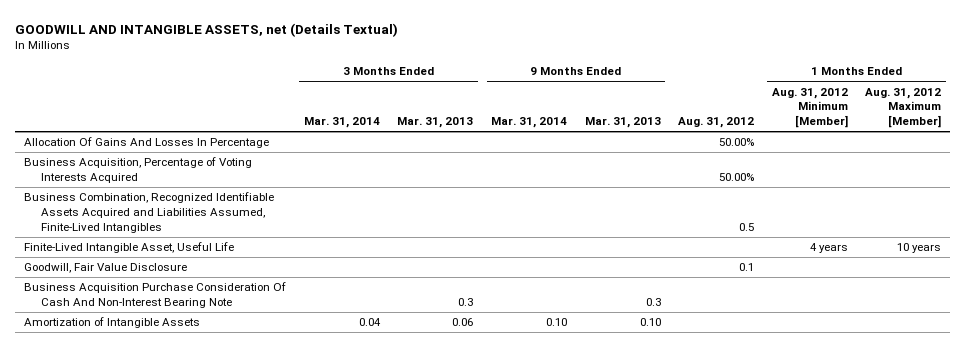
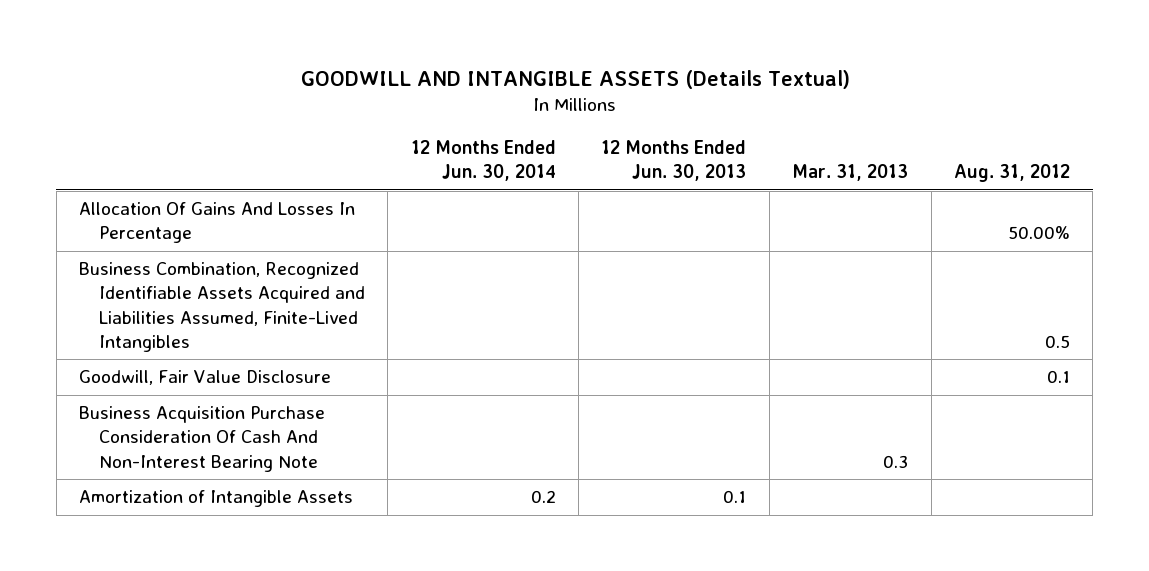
- GOODWILL AND INTANGIBLE ASSETS, net (Details Textual)
+ GOODWILL AND INTANGIBLE ASSETS (Details Textual)
- | 3 Months Ended Mar. 31, 2014 | 3 Months Ended Mar. 31, 2013 | 9 Months Ended Mar. 31, 2014 | 9 Months Ended Mar. 31, 2013 | Aug. 31, 2012 | 1 Months Ended Aug. 31, 2012 Minimum [Member] | 1 Months Ended Aug. 31, 2012 Maximum [Member]
+ | 12 Months Ended Jun. 30, 2014 | 12 Months Ended Jun. 30, 2013 | Mar. 31, 2013 | Aug. 31, 2012
- Business Acquisition, Percentage of Voting Interests Acquired | | | | | 50.00% | |
- Finite-Lived Intangible Asset, Useful Life | | | | | | 4 years | 10 years

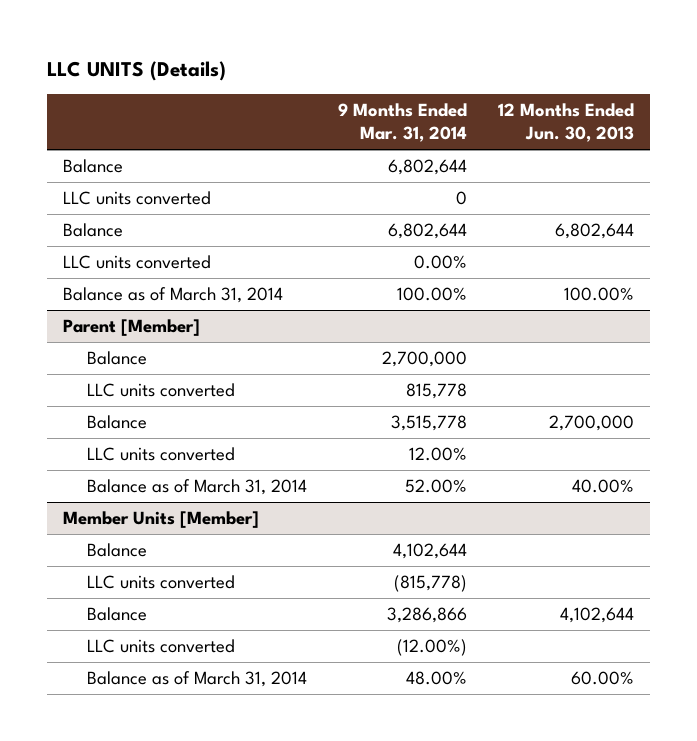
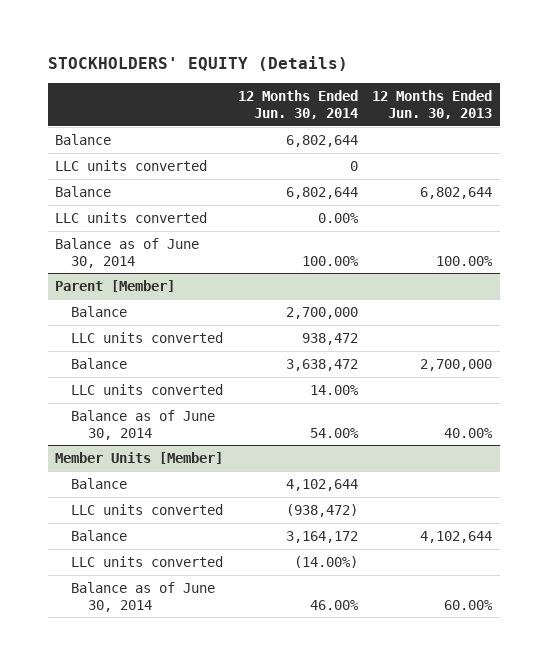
- LLC UNITS (Details)
+ STOCKHOLDERS' EQUITY (Details)
- | 9 Months Ended Mar. 31, 2014 | 12 Months Ended Jun. 30, 2013
+ | 12 Months Ended Jun. 30, 2014 | 12 Months Ended Jun. 30, 2013
- Balance as of March 31, 2014 | 100.00% | 100.00%
+ Balance as of June 30, 2014 | 100.00% | 100.00%
@ Parent [Member]
- Balance as of March 31, 2014 | 52.00% | 40.00%
+ Balance as of June 30, 2014 | 54.00% | 40.00%
@ Member Units [Member]
- Balance as of March 31, 2014 | 48.00% | 60.00%
+ Balance as of June 30, 2014 | 46.00% | 60.00%

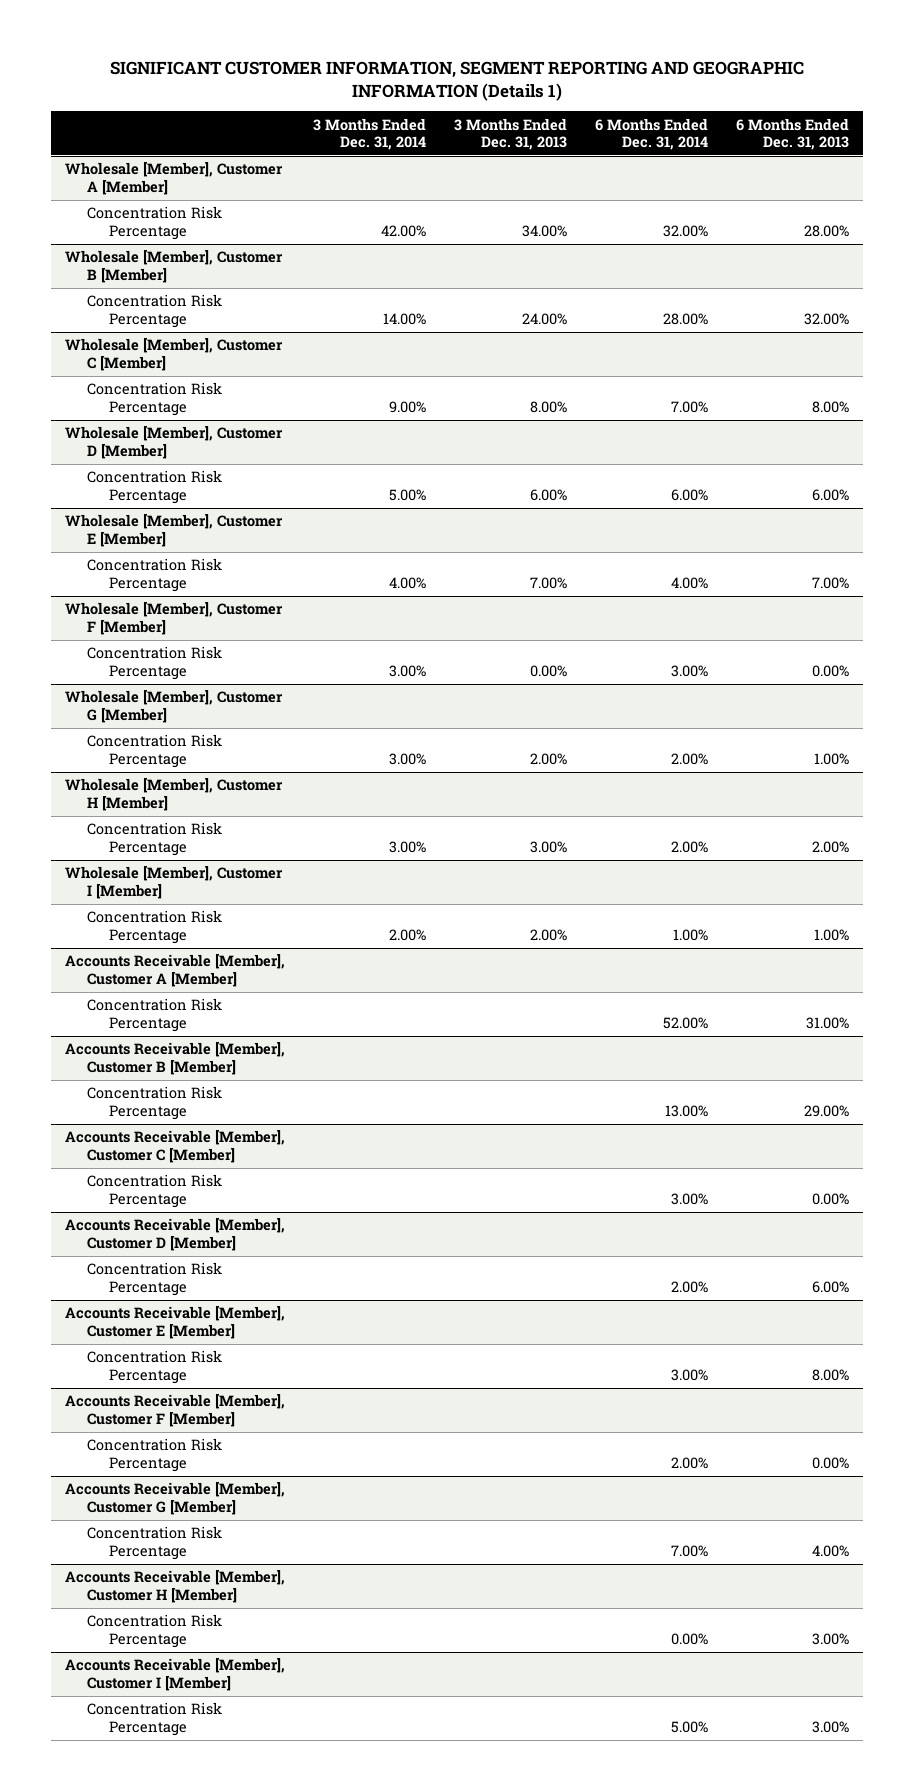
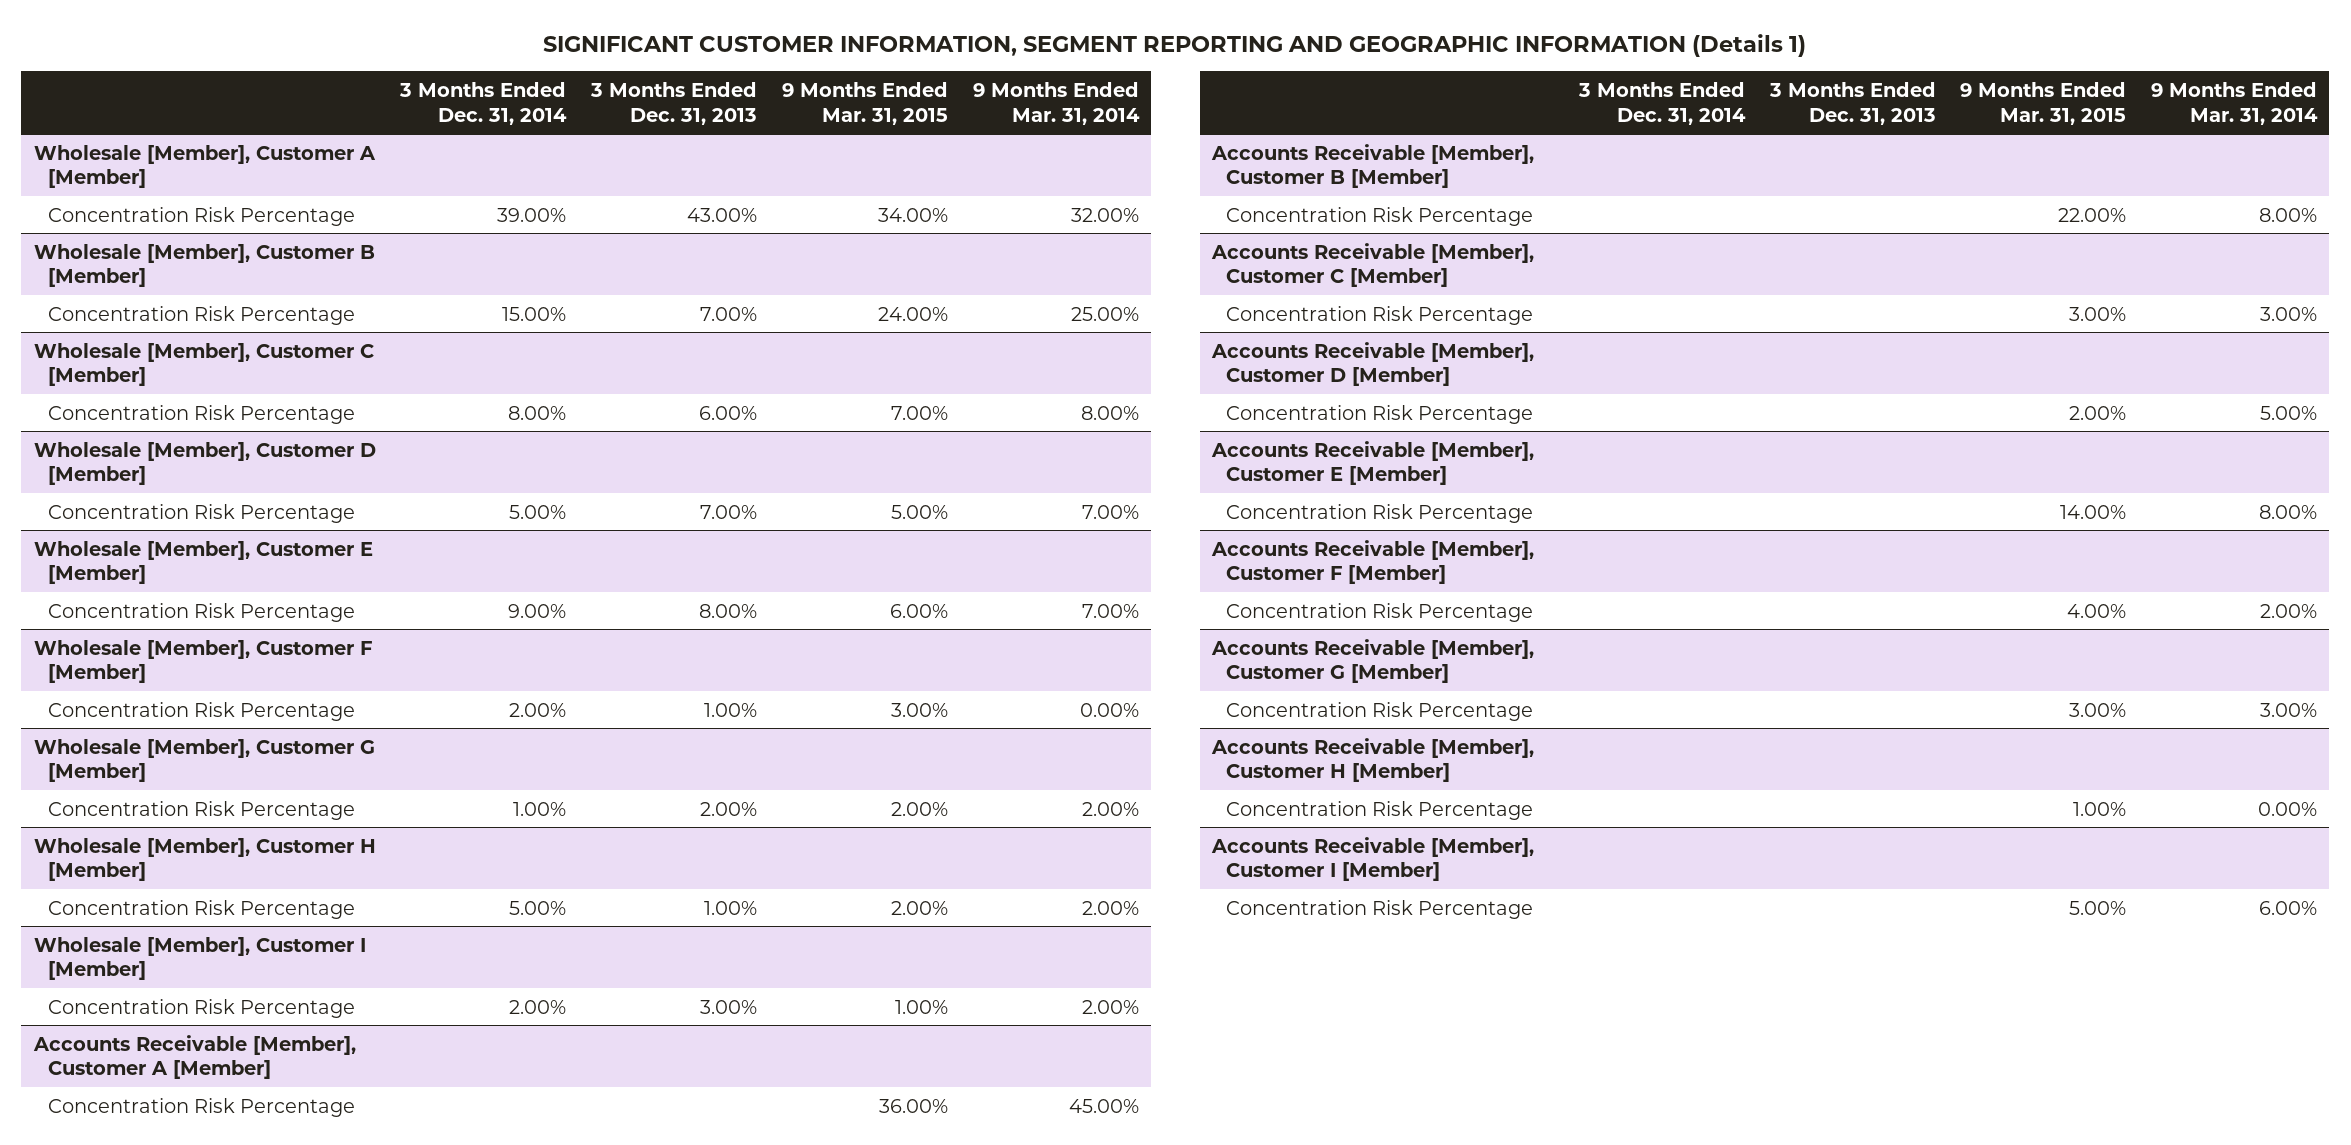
- | 3 Months Ended Dec. 31, 2014 | 3 Months Ended Dec. 31, 2013 | 6 Months Ended Dec. 31, 2014 | 6 Months Ended Dec. 31, 2013
+ | 3 Months Ended Dec. 31, 2014 | 3 Months Ended Dec. 31, 2013 | 9 Months Ended Mar. 31, 2015 | 9 Months Ended Mar. 31, 2014
@ Wholesale [Member], Customer A [Member]
- Concentration Risk Percentage | 42.00% | 34.00% | 32.00% | 28.00%
+ Concentration Risk Percentage | 39.00% | 43.00% | 34.00% | 32.00%
@ Wholesale [Member], Customer B [Member]
- Concentration Risk Percentage | 14.00% | 24.00% | 28.00% | 32.00%
+ Concentration Risk Percentage | 15.00% | 7.00% | 24.00% | 25.00%
@ Wholesale [Member], Customer C [Member]
- Concentration Risk Percentage | 9.00% | 8.00% | 7.00% | 8.00%
+ Concentration Risk Percentage | 8.00% | 6.00% | 7.00% | 8.00%
@ Wholesale [Member], Customer D [Member]
- Concentration Risk Percentage | 5.00% | 6.00% | 6.00% | 6.00%
+ Concentration Risk Percentage | 5.00% | 7.00% | 5.00% | 7.00%
@ Wholesale [Member], Customer E [Member]
- Concentration Risk Percentage | 4.00% | 7.00% | 4.00% | 7.00%
+ Concentration Risk Percentage | 9.00% | 8.00% | 6.00% | 7.00%
@ Wholesale [Member], Customer F [Member]
- Concentration Risk Percentage | 3.00% | 0.00% | 3.00% | 0.00%
+ Concentration Risk Percentage | 2.00% | 1.00% | 3.00% | 0.00%
@ Wholesale [Member], Customer G [Member]
- Concentration Risk Percentage | 3.00% | 2.00% | 2.00% | 1.00%
+ Concentration Risk Percentage | 1.00% | 2.00% | 2.00% | 2.00%
@ Wholesale [Member], Customer H [Member]
- Concentration Risk Percentage | 3.00% | 3.00% | 2.00% | 2.00%
+ Concentration Risk Percentage | 5.00% | 1.00% | 2.00% | 2.00%
@ Wholesale [Member], Customer I [Member]
- Concentration Risk Percentage | 2.00% | 2.00% | 1.00% | 1.00%
+ Concentration Risk Percentage | 2.00% | 3.00% | 1.00% | 2.00%

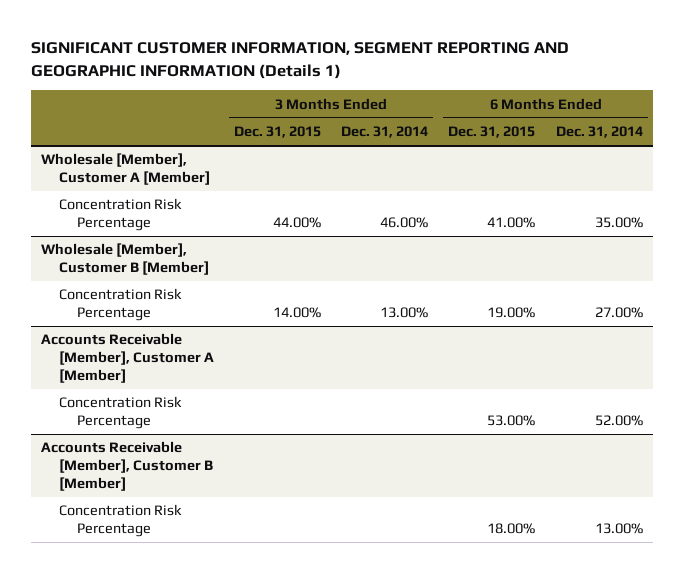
- | 3 Months Ended Dec. 31, 2014 | 3 Months Ended Dec. 31, 2013 | 9 Months Ended Mar. 31, 2015 | 9 Months Ended Mar. 31, 2014
+ | 3 Months Ended Dec. 31, 2015 | 3 Months Ended Dec. 31, 2014 | 6 Months Ended Dec. 31, 2015 | 6 Months Ended Dec. 31, 2014
@ Wholesale [Member], Customer A [Member]
- Concentration Risk Percentage | 39.00% | 43.00% | 34.00% | 32.00%
+ Concentration Risk Percentage | 44.00% | 46.00% | 41.00% | 35.00%
@ Wholesale [Member], Customer B [Member]
- Concentration Risk Percentage | 15.00% | 7.00% | 24.00% | 25.00%
- Wholesale [Member], Customer C [Member]
- Concentration Risk Percentage | 8.00% | 6.00% | 7.00% | 8.00%
- Wholesale [Member], Customer D [Member]
- Concentration Risk Percentage | 5.00% | 7.00% | 5.00% | 7.00%
- Wholesale [Member], Customer E [Member]
- Concentration Risk Percentage | 9.00% | 8.00% | 6.00% | 7.00%
- Wholesale [Member], Customer F [Member]
- Concentration Risk Percentage | 2.00% | 1.00% | 3.00% | 0.00%
- Wholesale [Member], Customer G [Member]
- Concentration Risk Percentage | 1.00% | 2.00% | 2.00% | 2.00%
- Wholesale [Member], Customer H [Member]
- Concentration Risk Percentage | 5.00% | 1.00% | 2.00% | 2.00%
- Wholesale [Member], Customer I [Member]
- Concentration Risk Percentage | 2.00% | 3.00% | 1.00% | 2.00%
@ Wholesale [Member], Customer B [Member]
+ Concentration Risk Percentage | 14.00% | 13.00% | 19.00% | 27.00%
- Accounts Receivable [Member], Customer C [Member]
- Concentration Risk Percentage | | | 3.00% | 3.00%
- Accounts Receivable [Member], Customer D [Member]
- Concentration Risk Percentage | | | 2.00% | 5.00%
- Accounts Receivable [Member], Customer E [Member]
- Concentration Risk Percentage | | | 14.00% | 8.00%
- Accounts Receivable [Member], Customer F [Member]
- Concentration Risk Percentage | | | 4.00% | 2.00%
- Accounts Receivable [Member], Customer G [Member]
- Concentration Risk Percentage | | | 3.00% | 3.00%
- Accounts Receivable [Member], Customer H [Member]
- Concentration Risk Percentage | | | 1.00% | 0.00%
- Accounts Receivable [Member], Customer I [Member]
- Concentration Risk Percentage | | | 5.00% | 6.00%

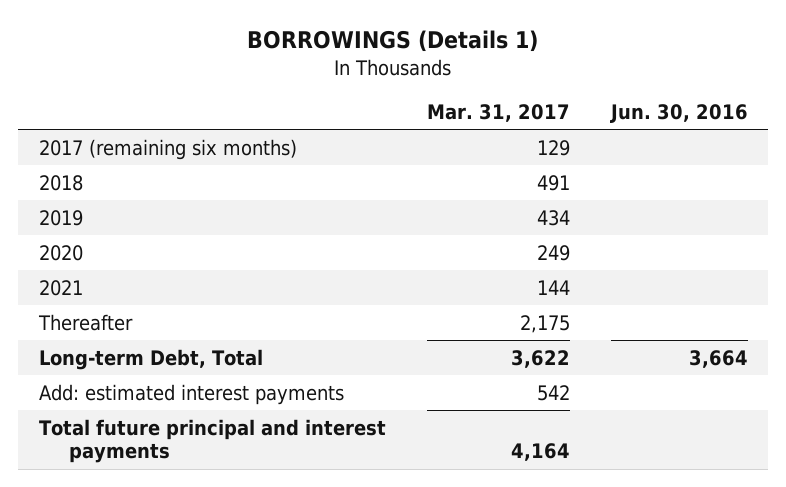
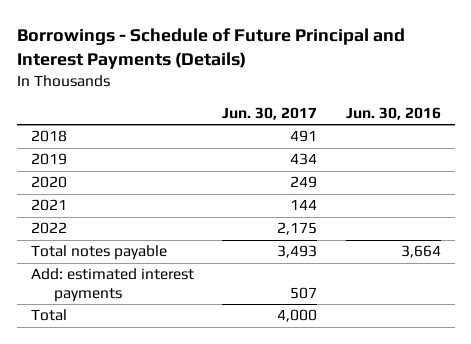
- BORROWINGS (Details 1)
+ Borrowings - Schedule of Future Principal and Interest Payments (Details)
- | Mar. 31, 2017 | Jun. 30, 2016
+ | Jun. 30, 2017 | Jun. 30, 2016
- 2017 (remaining six months) | 129 |
- Thereafter | 2,175 |
- Long-term Debt, Total | 3,622 | 3,664
+ 2022 | 2,175 |
+ Total notes payable | 3,493 | 3,664
- Total future principal and interest payments | 4,164 |
+ Total | 4,000 |

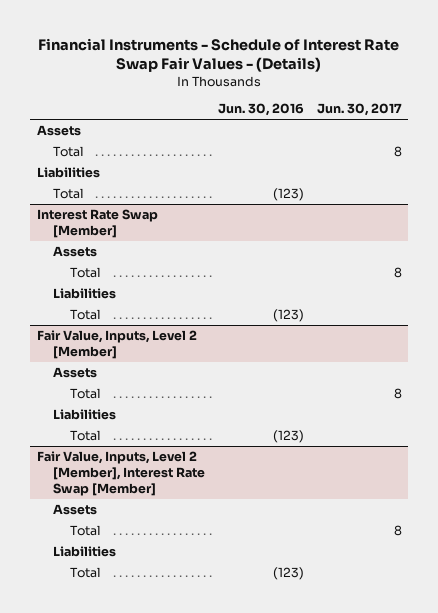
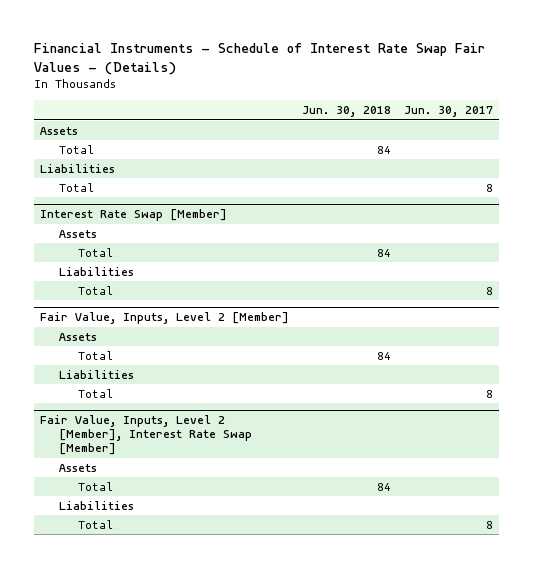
- | Jun. 30, 2016 | Jun. 30, 2017
+ | Jun. 30, 2018 | Jun. 30, 2017
moved down: Liabilities
moved down: Total | | 8
@ Interest Rate Swap [Member]
moved down: Liabilities
moved down: Total | | 8
@ Fair Value, Inputs, Level 2 [Member]
moved down: Liabilities
moved down: Total | | 8
@ Fair Value, Inputs, Level 2 [Member], Interest Rate Swap [Member]
moved down: Liabilities
moved down: Total | | 8

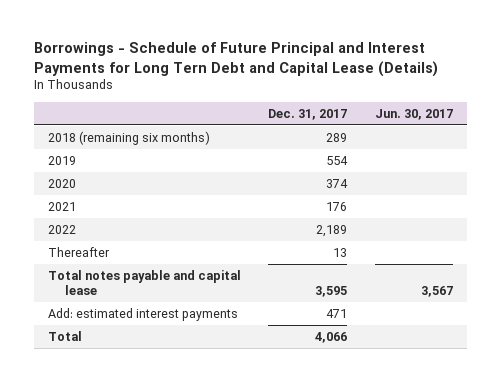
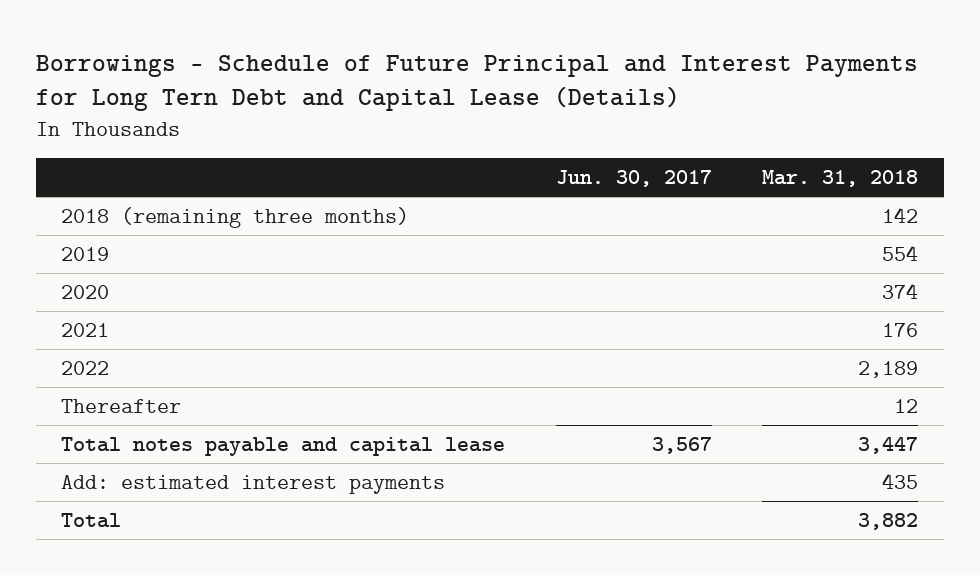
- | Dec. 31, 2017 | Jun. 30, 2017
+ | Jun. 30, 2017 | Mar. 31, 2018
- 2018 (remaining six months) | 289 |
+ 2018 (remaining three months) | | 142

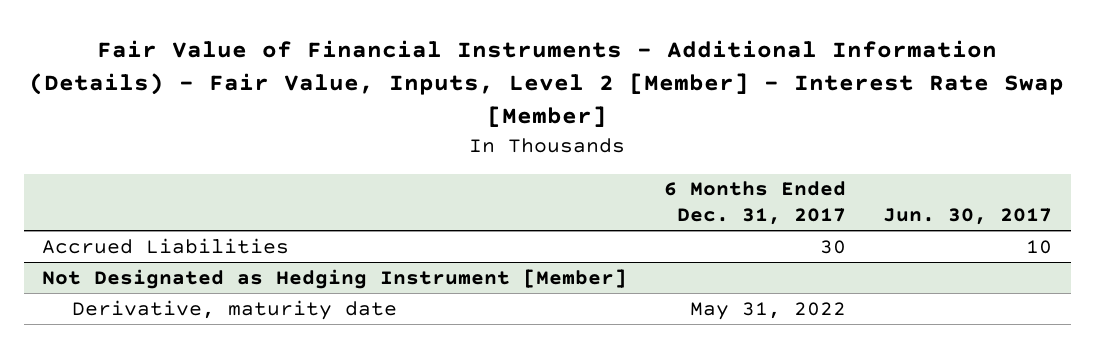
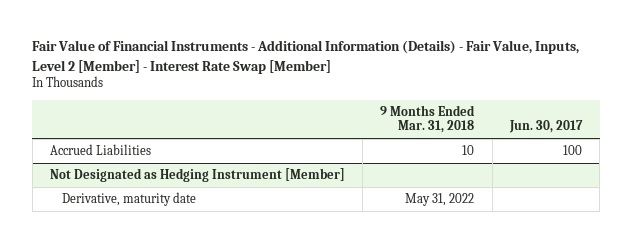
- | 6 Months Ended Dec. 31, 2017 | Jun. 30, 2017
+ | 9 Months Ended Mar. 31, 2018 | Jun. 30, 2017
- Accrued Liabilities | 30 | 10
+ Accrued Liabilities | 10 | 100

